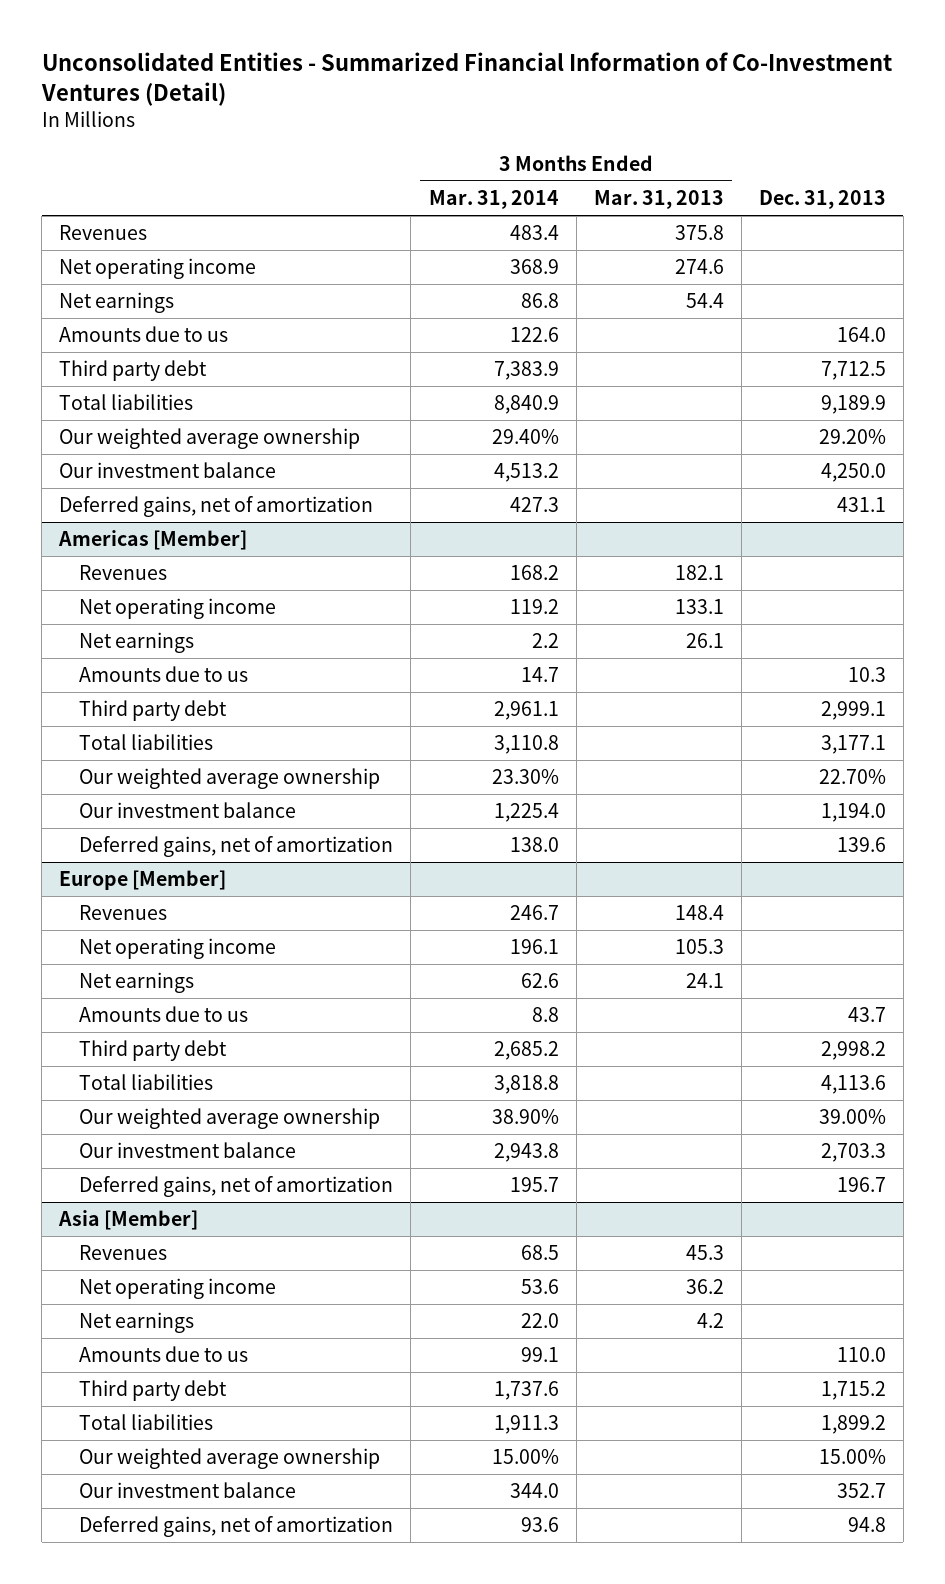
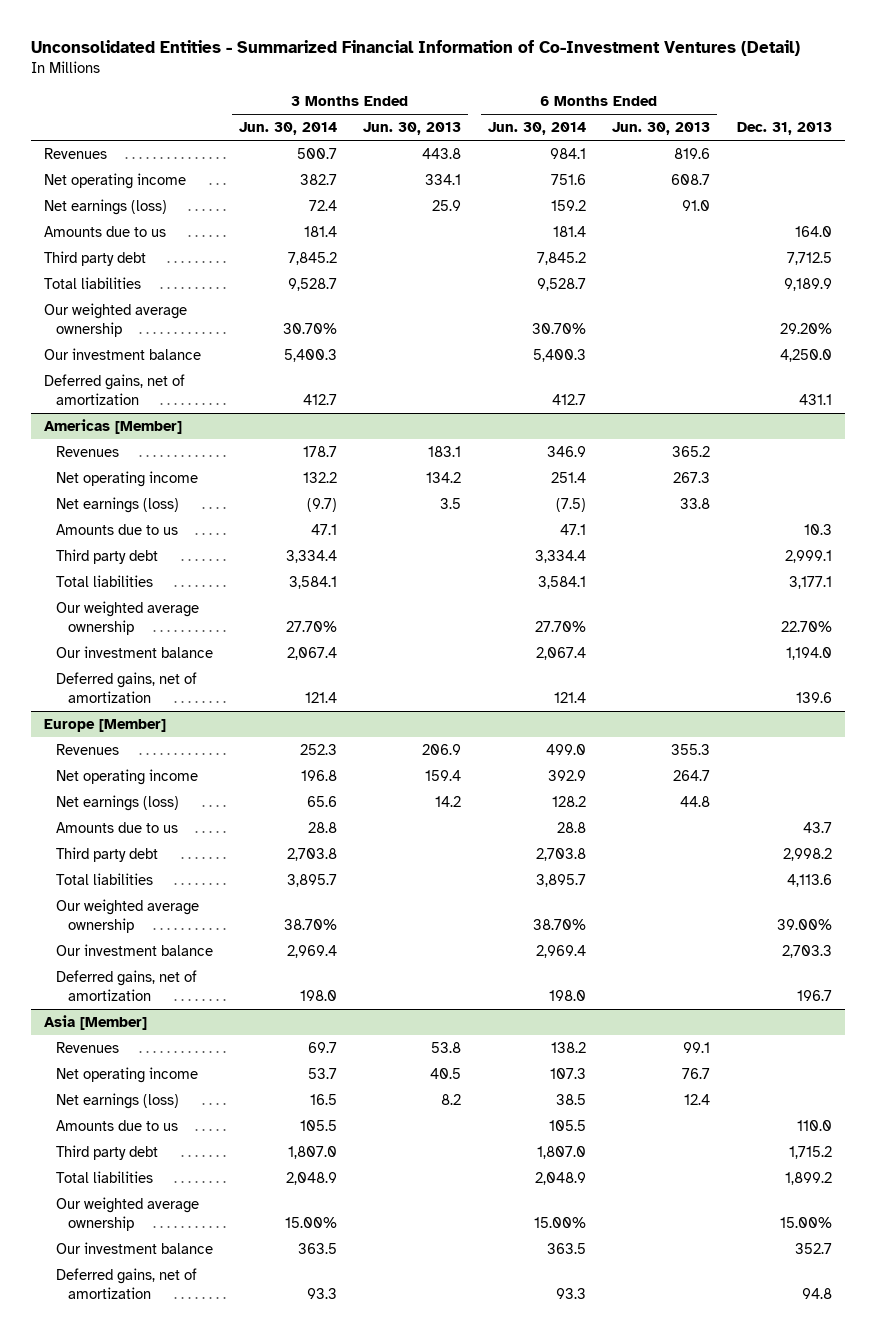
- | 3 Months Ended Mar. 31, 2014 | 3 Months Ended Mar. 31, 2013 | Dec. 31, 2013
+ | 3 Months Ended Jun. 30, 2014 | 3 Months Ended Jun. 30, 2013 | 6 Months Ended Jun. 30, 2014 | 6 Months Ended Jun. 30, 2013 | Dec. 31, 2013
- Net earnings | 86.8 | 54.4 |
+ Net earnings (loss) | 72.4 | 25.9 | 159.2 | 91.0 |
@ Americas [Member]
- Net earnings | 2.2 | 26.1 |
+ Net earnings (loss) | (9.7) | 3.5 | (7.5) | 33.8 |
@ Europe [Member]
- Net earnings | 62.6 | 24.1 |
+ Net earnings (loss) | 65.6 | 14.2 | 128.2 | 44.8 |
@ Asia [Member]
- Net earnings | 22.0 | 4.2 |
+ Net earnings (loss) | 16.5 | 8.2 | 38.5 | 12.4 |

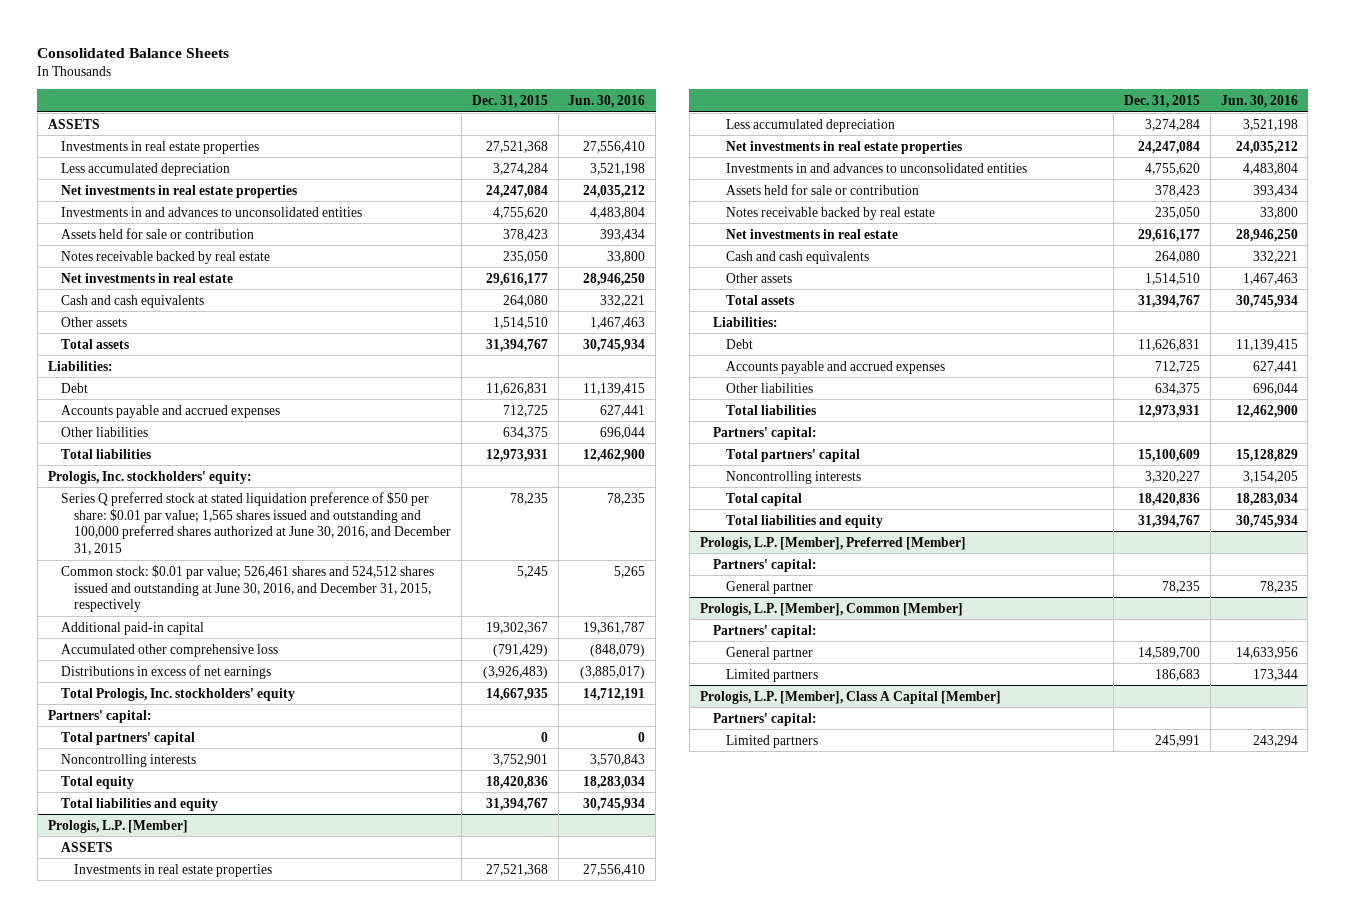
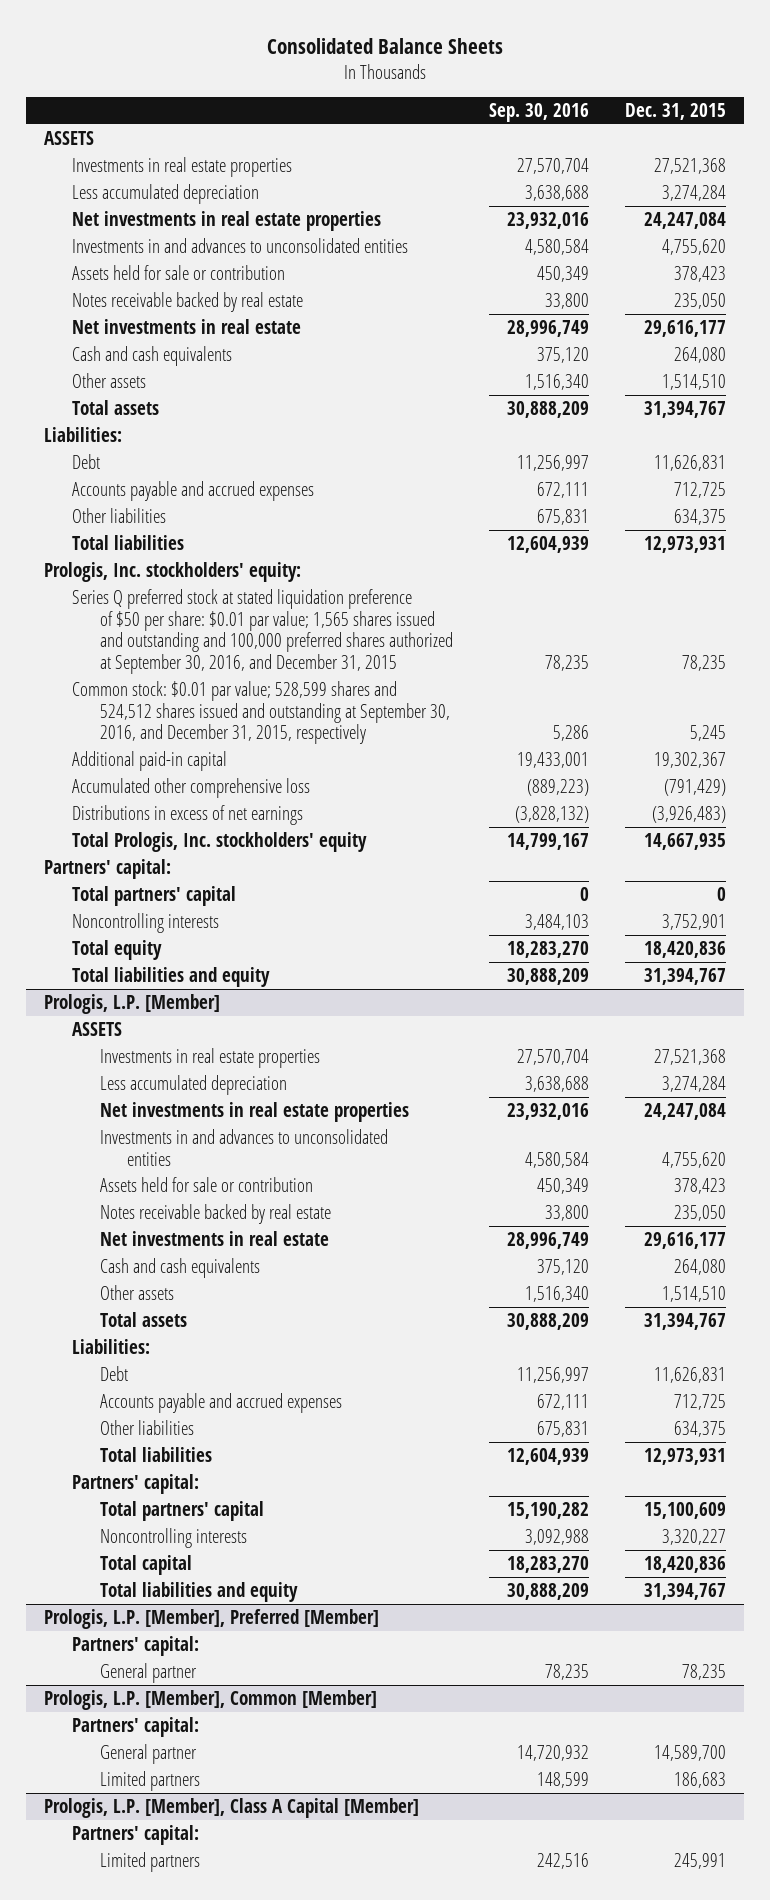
- | Dec. 31, 2015 | Jun. 30, 2016
+ | Sep. 30, 2016 | Dec. 31, 2015
- Series Q preferred stock at stated liquidation preference of $50 per share: $0.01 par value; 1,565 shares issued and outstanding and 100,000 preferred shares authorized at June 30, 2016, and December 31, 2015 | 78,235 | 78,235
- Common stock: $0.01 par value; 526,461 shares and 524,512 shares issued and outstanding at June 30, 2016, and December 31, 2015, respectively | 5,245 | 5,265
+ Series Q preferred stock at stated liquidation preference of $50 per share: $0.01 par value; 1,565 shares issued and outstanding and 100,000 preferred shares authorized at September 30, 2016, and December 31, 2015 | 78,235 | 78,235
+ Common stock: $0.01 par value; 528,599 shares and 524,512 shares issued and outstanding at September 30, 2016, and December 31, 2015, respectively | 5,286 | 5,245

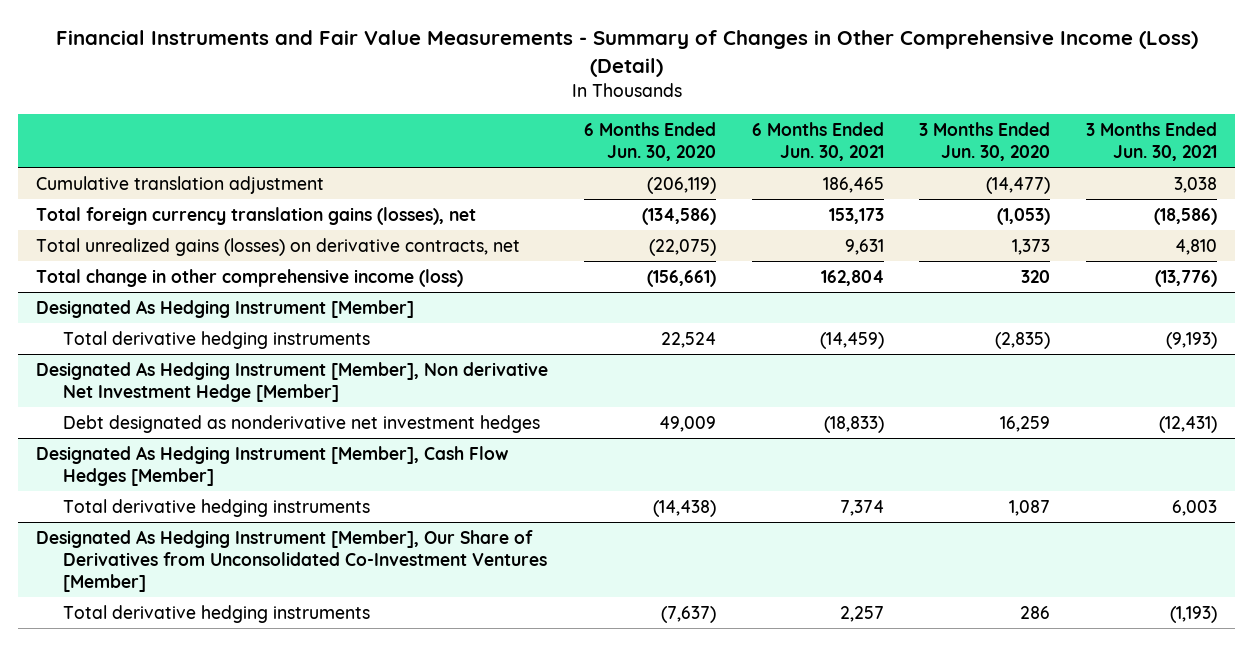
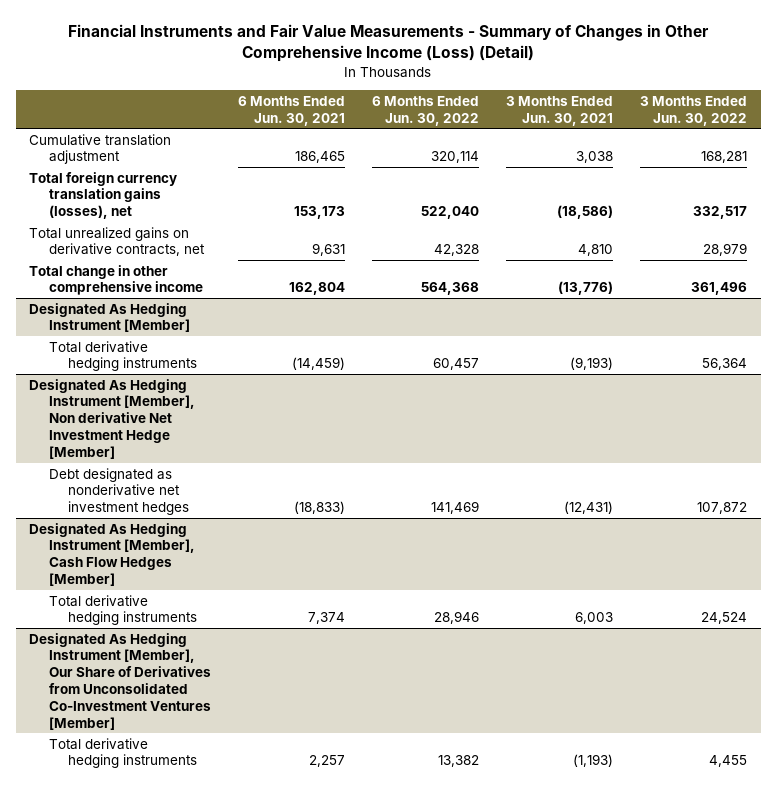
- | 6 Months Ended Jun. 30, 2020 | 6 Months Ended Jun. 30, 2021 | 3 Months Ended Jun. 30, 2020 | 3 Months Ended Jun. 30, 2021
+ | 6 Months Ended Jun. 30, 2021 | 6 Months Ended Jun. 30, 2022 | 3 Months Ended Jun. 30, 2021 | 3 Months Ended Jun. 30, 2022
- Total unrealized gains (losses) on derivative contracts, net | (22,075) | 9,631 | 1,373 | 4,810
- Total change in other comprehensive income (loss) | (156,661) | 162,804 | 320 | (13,776)
+ Total unrealized gains on derivative contracts, net | 9,631 | 42,328 | 4,810 | 28,979
+ Total change in other comprehensive income | 162,804 | 564,368 | (13,776) | 361,496

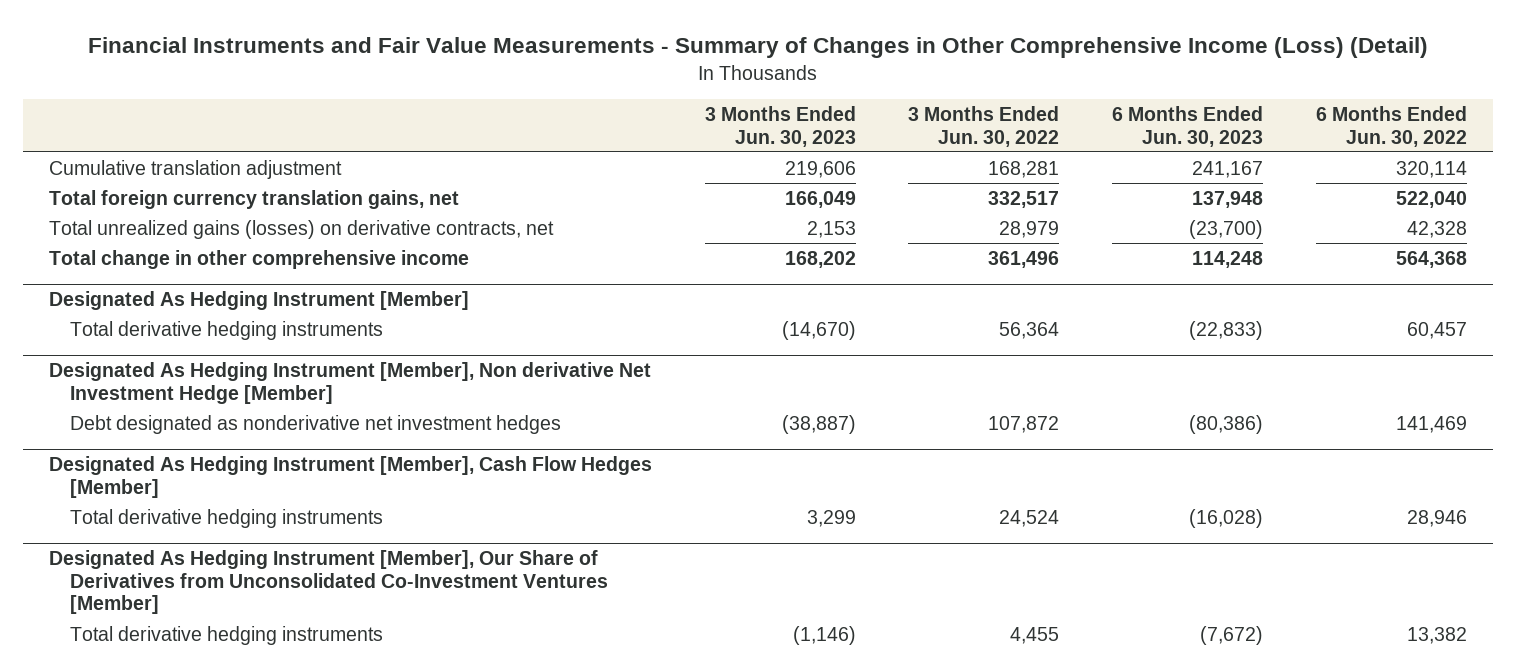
- | 6 Months Ended Jun. 30, 2021 | 6 Months Ended Jun. 30, 2022 | 3 Months Ended Jun. 30, 2021 | 3 Months Ended Jun. 30, 2022
+ | 3 Months Ended Jun. 30, 2023 | 3 Months Ended Jun. 30, 2022 | 6 Months Ended Jun. 30, 2023 | 6 Months Ended Jun. 30, 2022
- Total foreign currency translation gains (losses), net | 153,173 | 522,040 | (18,586) | 332,517
- Total unrealized gains on derivative contracts, net | 9,631 | 42,328 | 4,810 | 28,979
+ Total foreign currency translation gains, net | 166,049 | 332,517 | 137,948 | 522,040
+ Total unrealized gains (losses) on derivative contracts, net | 2,153 | 28,979 | (23,700) | 42,328

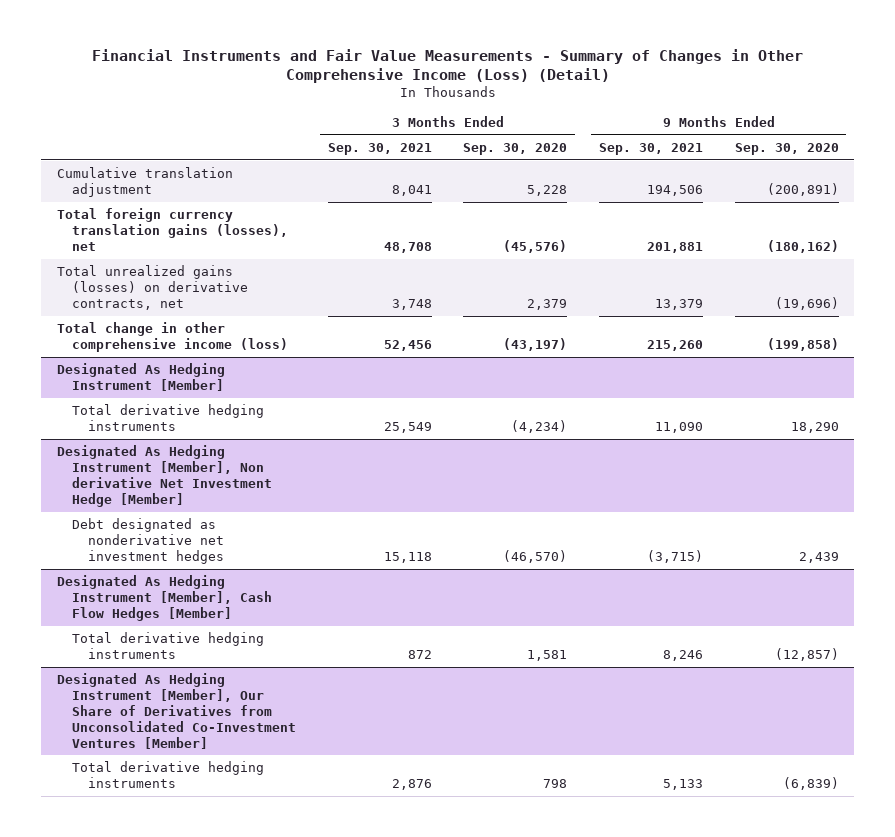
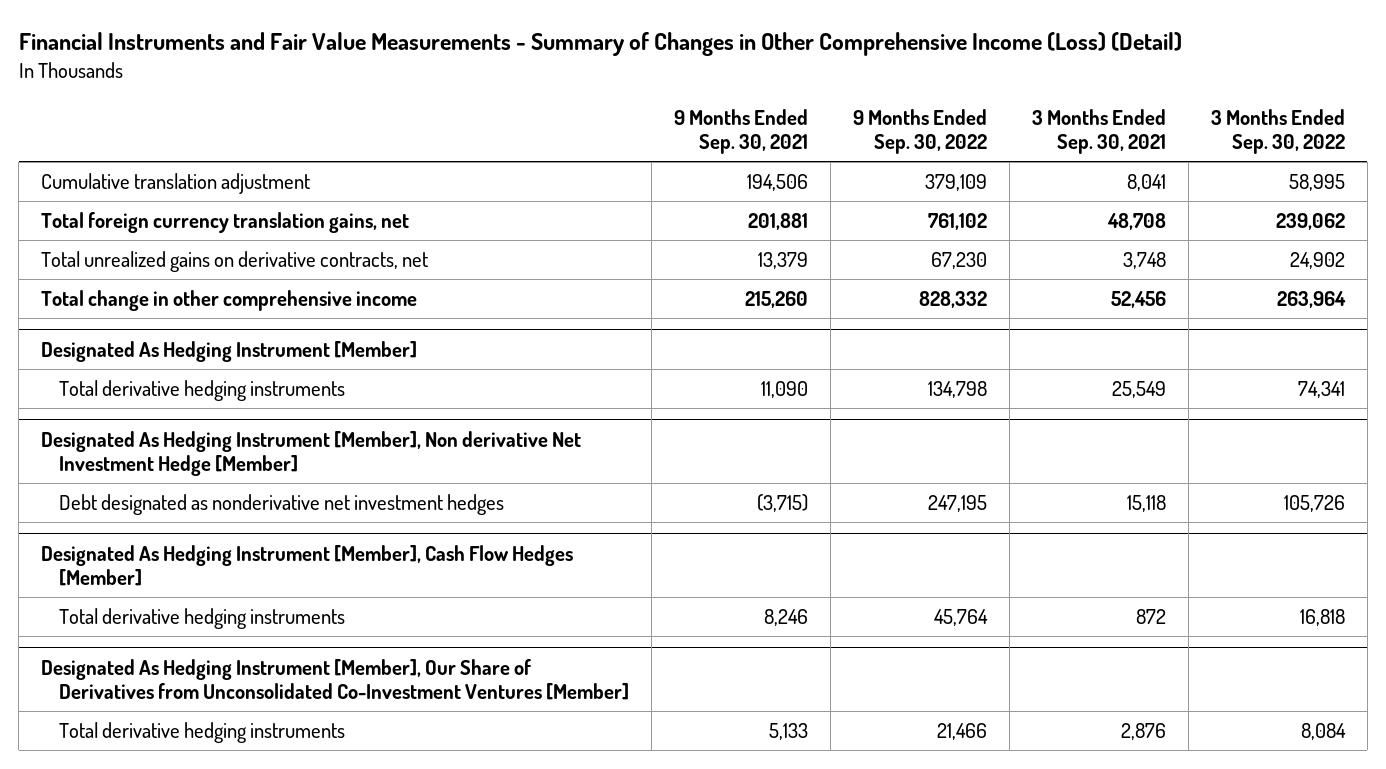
- | 3 Months Ended Sep. 30, 2021 | 3 Months Ended Sep. 30, 2020 | 9 Months Ended Sep. 30, 2021 | 9 Months Ended Sep. 30, 2020
+ | 9 Months Ended Sep. 30, 2021 | 9 Months Ended Sep. 30, 2022 | 3 Months Ended Sep. 30, 2021 | 3 Months Ended Sep. 30, 2022
- Total foreign currency translation gains (losses), net | 48,708 | (45,576) | 201,881 | (180,162)
- Total unrealized gains (losses) on derivative contracts, net | 3,748 | 2,379 | 13,379 | (19,696)
- Total change in other comprehensive income (loss) | 52,456 | (43,197) | 215,260 | (199,858)
+ Total foreign currency translation gains, net | 201,881 | 761,102 | 48,708 | 239,062
+ Total unrealized gains on derivative contracts, net | 13,379 | 67,230 | 3,748 | 24,902
+ Total change in other comprehensive income | 215,260 | 828,332 | 52,456 | 263,964

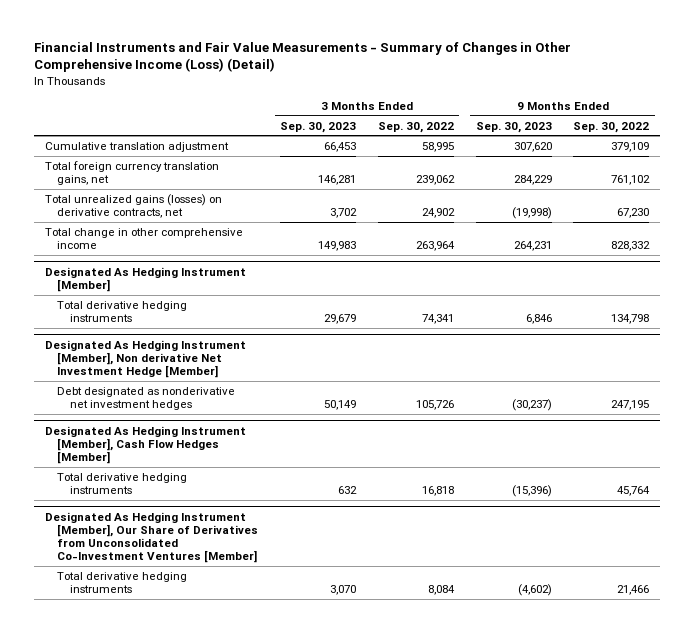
- | 9 Months Ended Sep. 30, 2021 | 9 Months Ended Sep. 30, 2022 | 3 Months Ended Sep. 30, 2021 | 3 Months Ended Sep. 30, 2022
+ | 3 Months Ended Sep. 30, 2023 | 3 Months Ended Sep. 30, 2022 | 9 Months Ended Sep. 30, 2023 | 9 Months Ended Sep. 30, 2022
- Total unrealized gains on derivative contracts, net | 13,379 | 67,230 | 3,748 | 24,902
+ Total unrealized gains (losses) on derivative contracts, net | 3,702 | 24,902 | (19,998) | 67,230

